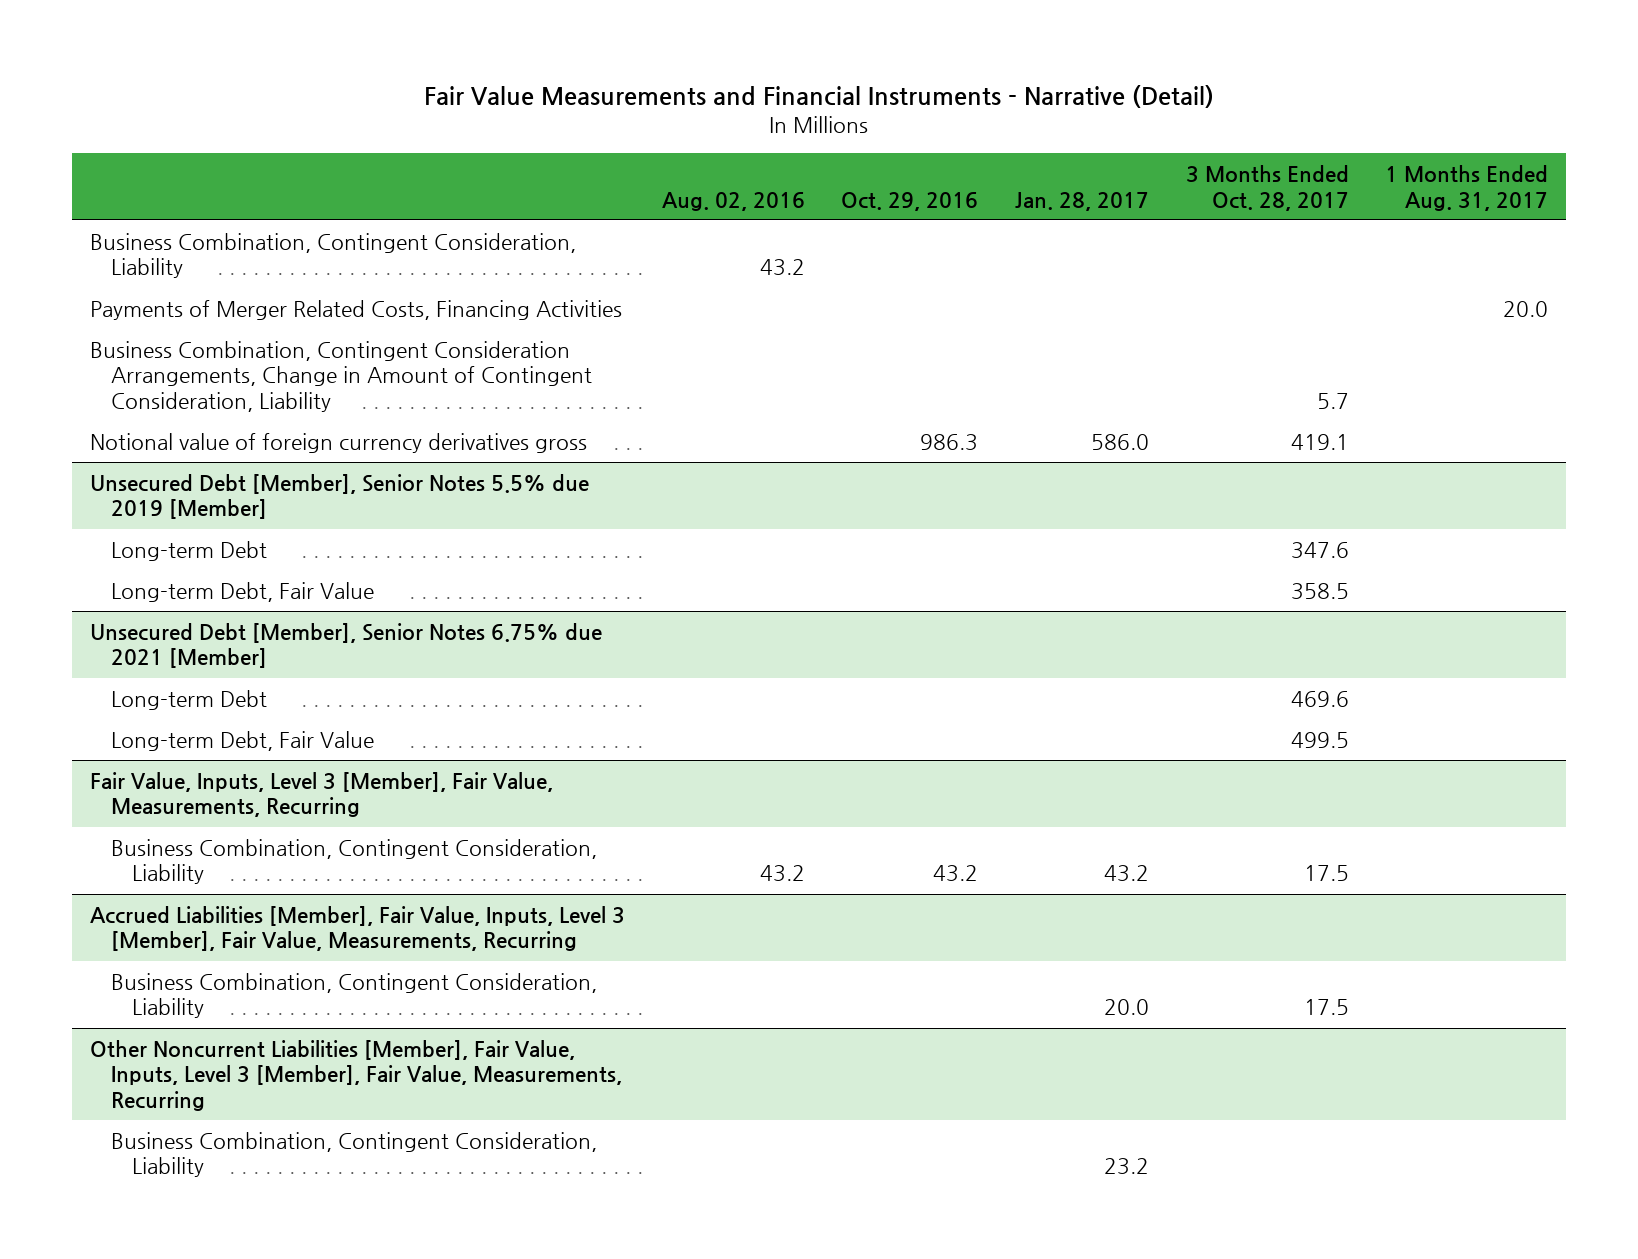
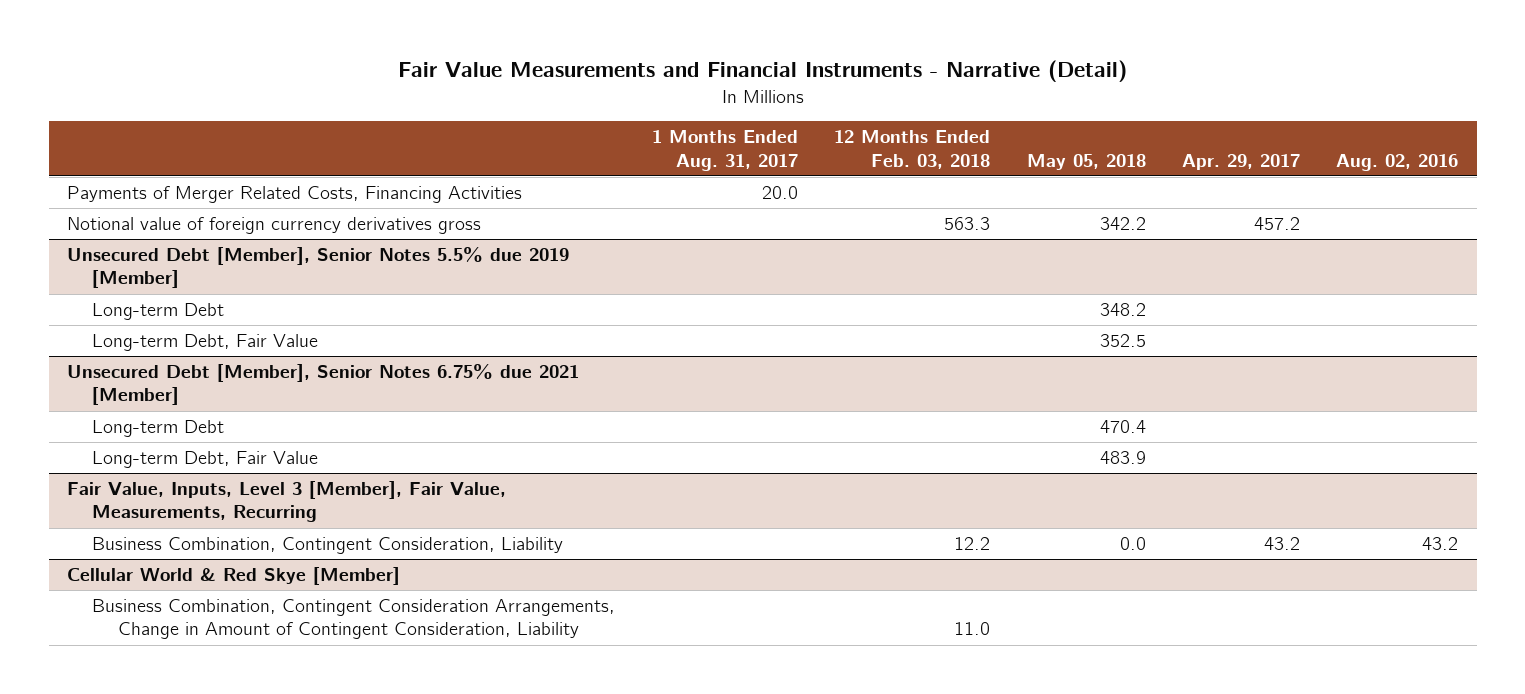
- | Aug. 02, 2016 | Oct. 29, 2016 | Jan. 28, 2017 | 3 Months Ended Oct. 28, 2017 | 1 Months Ended Aug. 31, 2017
+ | 1 Months Ended Aug. 31, 2017 | 12 Months Ended Feb. 03, 2018 | May 05, 2018 | Apr. 29, 2017 | Aug. 02, 2016
- Business Combination, Contingent Consideration, Liability | 43.2 | | | |
- Business Combination, Contingent Consideration Arrangements, Change in Amount of Contingent Consideration, Liability | | | | 5.7 |
- Accrued Liabilities [Member], Fair Value, Inputs, Level 3 [Member], Fair Value, Measurements, Recurring
- Business Combination, Contingent Consideration, Liability | | | 20.0 | 17.5 |
- Other Noncurrent Liabilities [Member], Fair Value, Inputs, Level 3 [Member], Fair Value, Measurements, Recurring
- Business Combination, Contingent Consideration, Liability | | | 23.2 | |
+ Cellular World & Red Skye [Member]
+ Business Combination, Contingent Consideration Arrangements, Change in Amount of Contingent Consideration, Liability | | 11.0 | | |

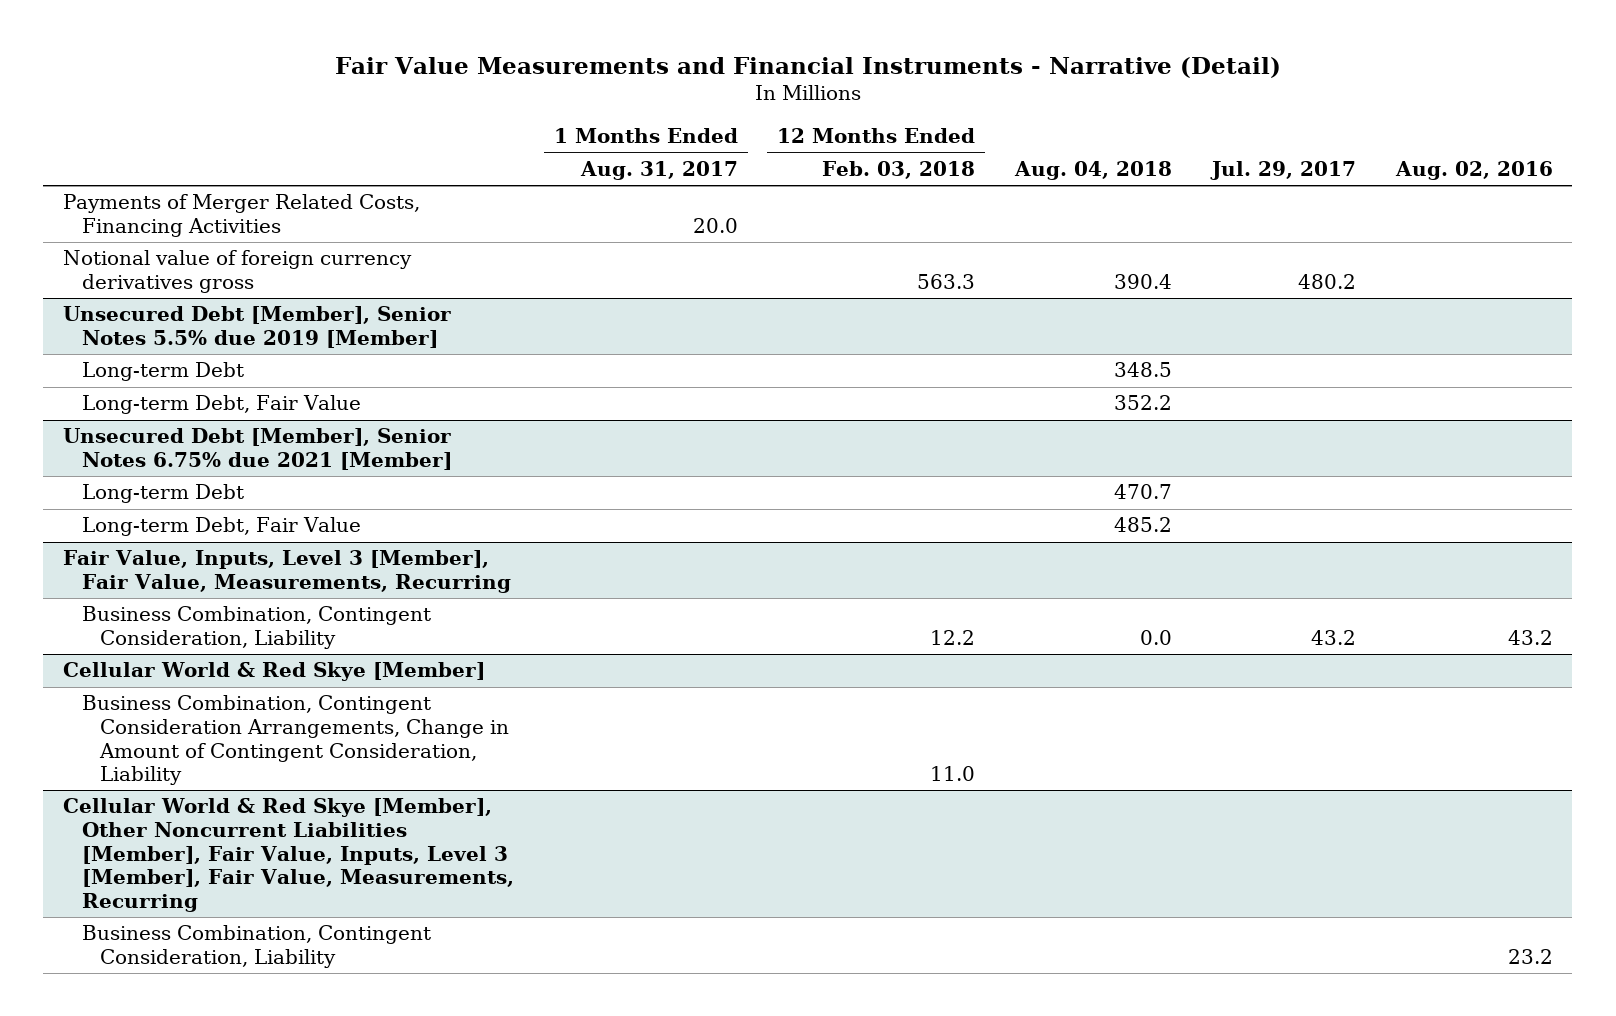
- | 1 Months Ended Aug. 31, 2017 | 12 Months Ended Feb. 03, 2018 | May 05, 2018 | Apr. 29, 2017 | Aug. 02, 2016
+ | 1 Months Ended Aug. 31, 2017 | 12 Months Ended Feb. 03, 2018 | Aug. 04, 2018 | Jul. 29, 2017 | Aug. 02, 2016
+ Cellular World & Red Skye [Member], Other Noncurrent Liabilities [Member], Fair Value, Inputs, Level 3 [Member], Fair Value, Measurements, Recurring
+ Business Combination, Contingent Consideration, Liability | | | | | 23.2

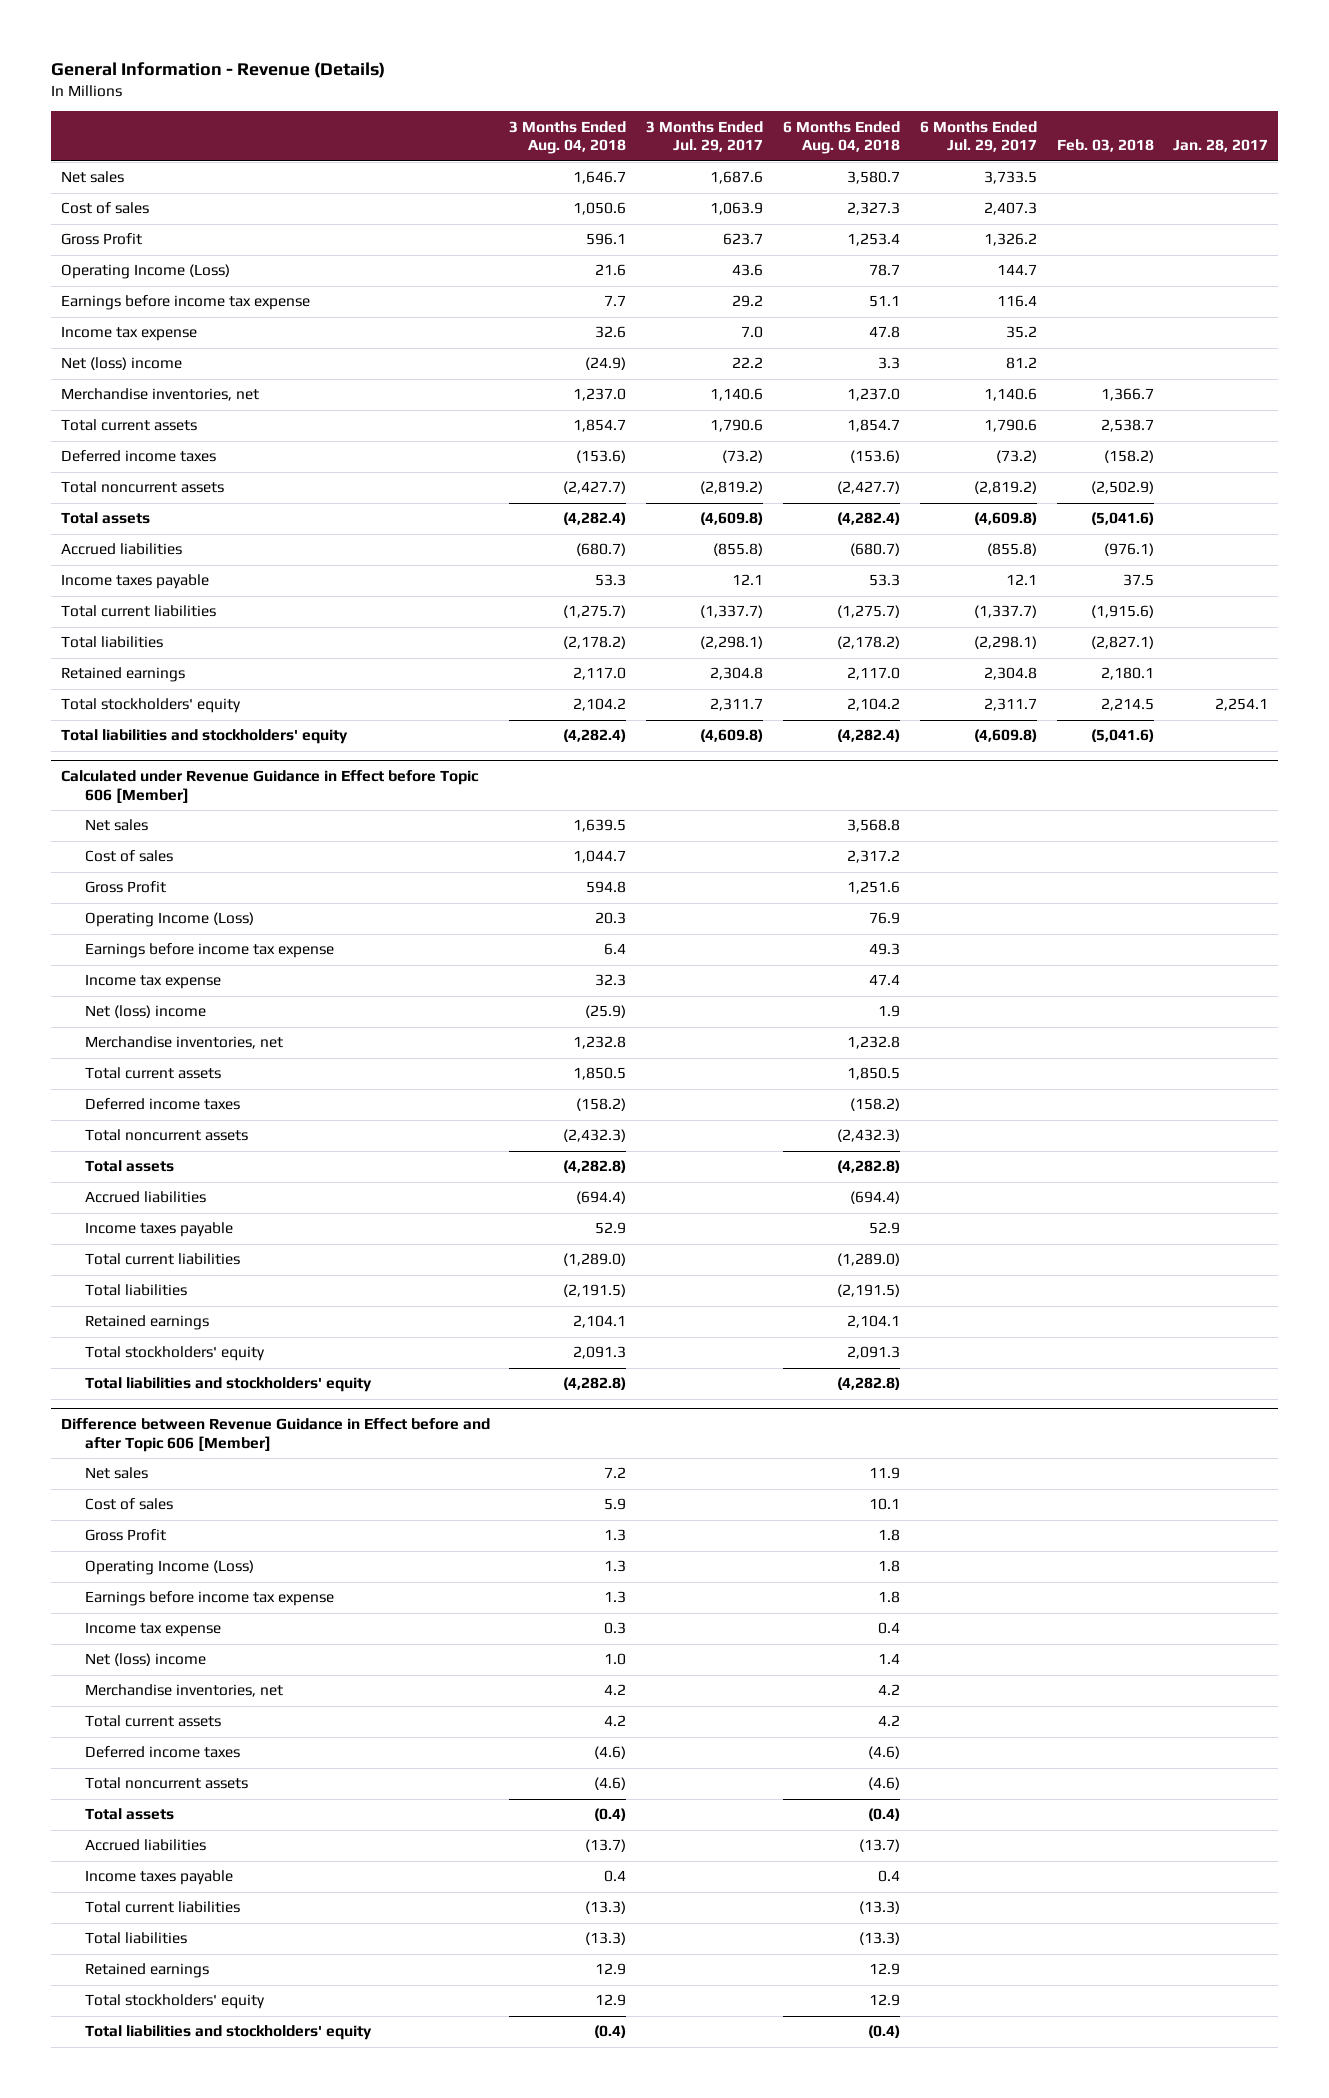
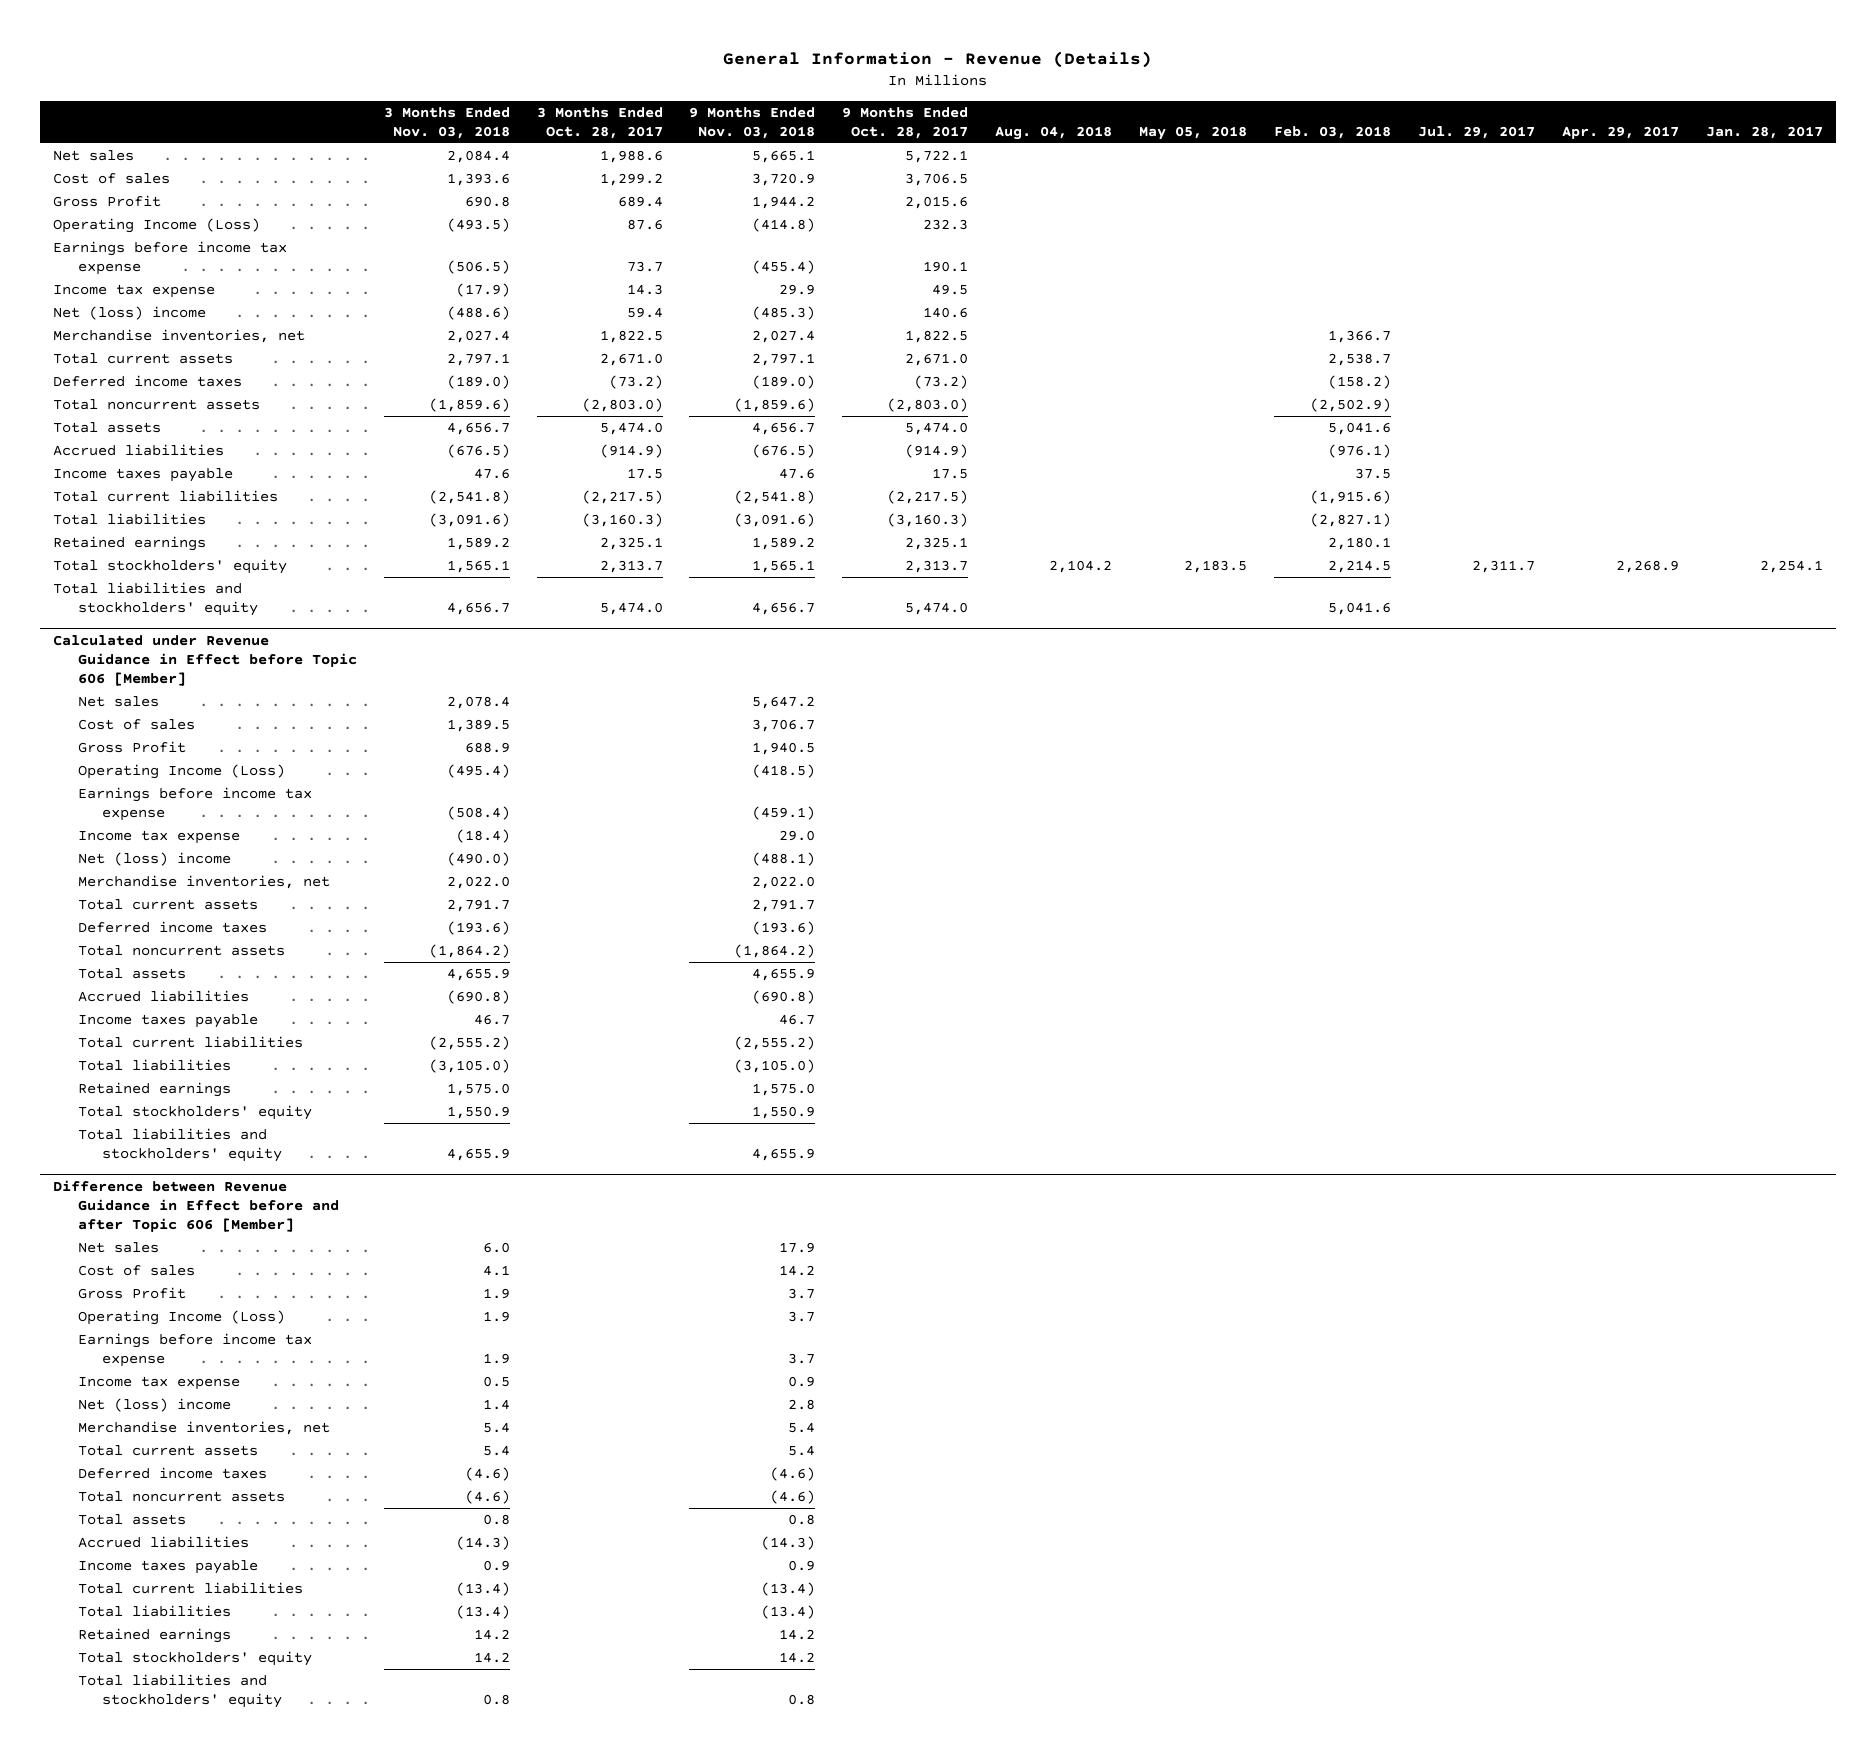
- | 3 Months Ended Aug. 04, 2018 | 3 Months Ended Jul. 29, 2017 | 6 Months Ended Aug. 04, 2018 | 6 Months Ended Jul. 29, 2017 | Feb. 03, 2018 | Jan. 28, 2017
+ | 3 Months Ended Nov. 03, 2018 | 3 Months Ended Oct. 28, 2017 | 9 Months Ended Nov. 03, 2018 | 9 Months Ended Oct. 28, 2017 | Aug. 04, 2018 | May 05, 2018 | Feb. 03, 2018 | Jul. 29, 2017 | Apr. 29, 2017 | Jan. 28, 2017
- Total assets | (4,282.4) | (4,609.8) | (4,282.4) | (4,609.8) | (5,041.6) |
+ Total assets | 4,656.7 | 5,474.0 | 4,656.7 | 5,474.0 | | | 5,041.6 | | |
- Total liabilities and stockholders' equity | (4,282.4) | (4,609.8) | (4,282.4) | (4,609.8) | (5,041.6) |
+ Total liabilities and stockholders' equity | 4,656.7 | 5,474.0 | 4,656.7 | 5,474.0 | | | 5,041.6 | | |

